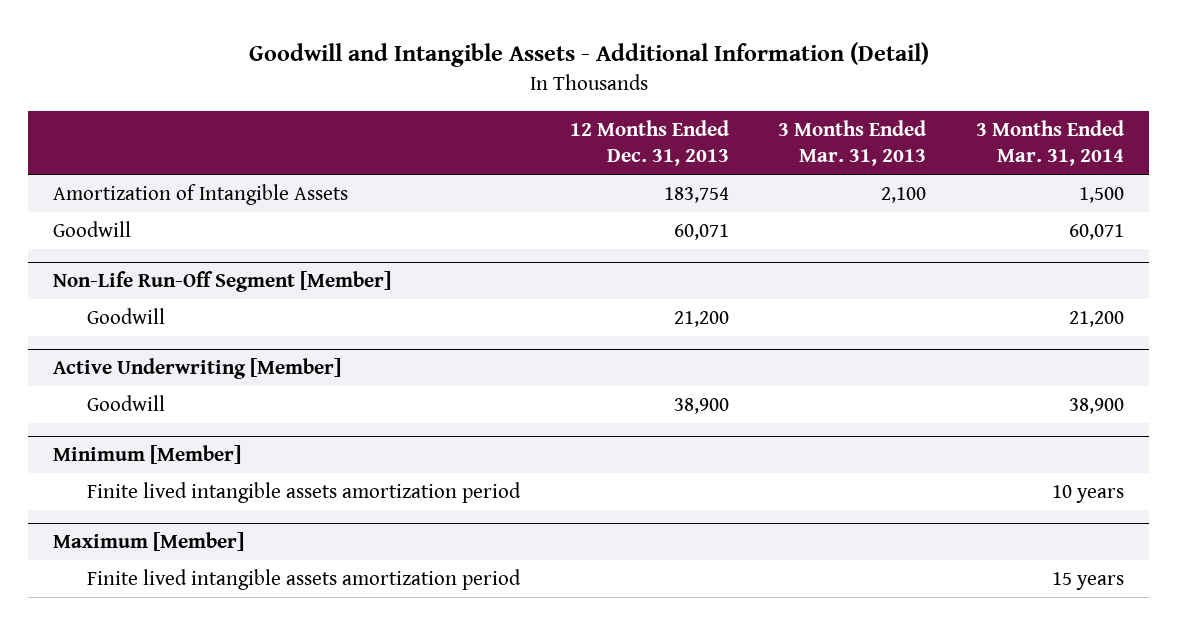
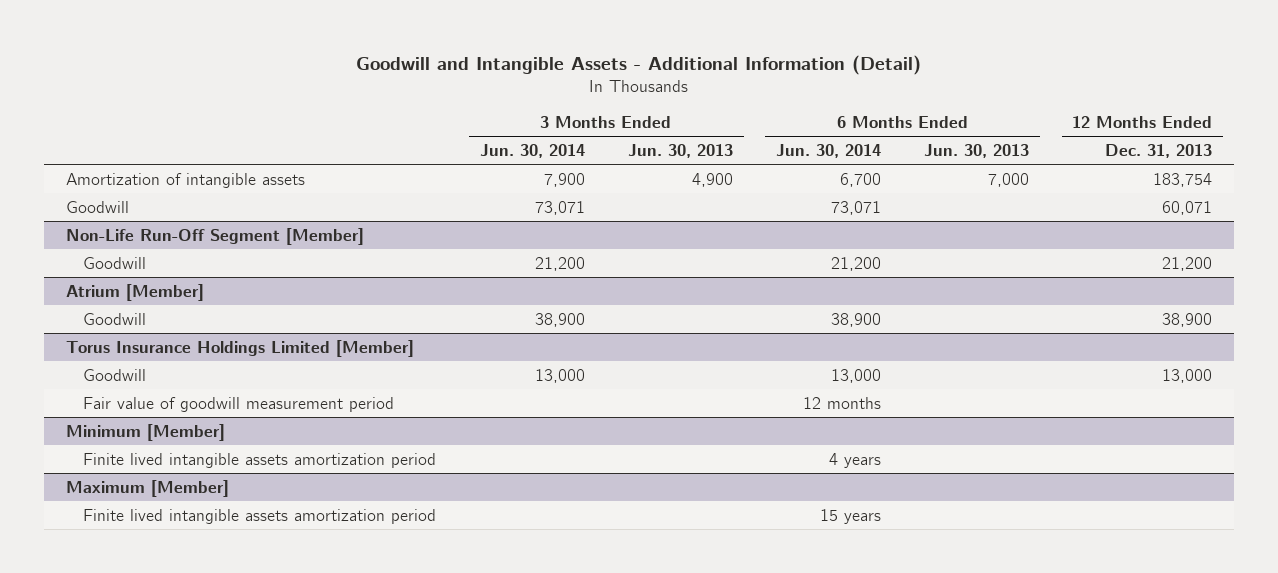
- | 12 Months Ended Dec. 31, 2013 | 3 Months Ended Mar. 31, 2013 | 3 Months Ended Mar. 31, 2014
+ | 3 Months Ended Jun. 30, 2014 | 3 Months Ended Jun. 30, 2013 | 6 Months Ended Jun. 30, 2014 | 6 Months Ended Jun. 30, 2013 | 12 Months Ended Dec. 31, 2013
- Amortization of Intangible Assets | 183,754 | 2,100 | 1,500
+ Amortization of intangible assets | 7,900 | 4,900 | 6,700 | 7,000 | 183,754
- Active Underwriting [Member]
+ Atrium [Member]
+ Torus Insurance Holdings Limited [Member]
+ Goodwill | 13,000 | | 13,000 | | 13,000
+ Fair value of goodwill measurement period | | | 12 months | |

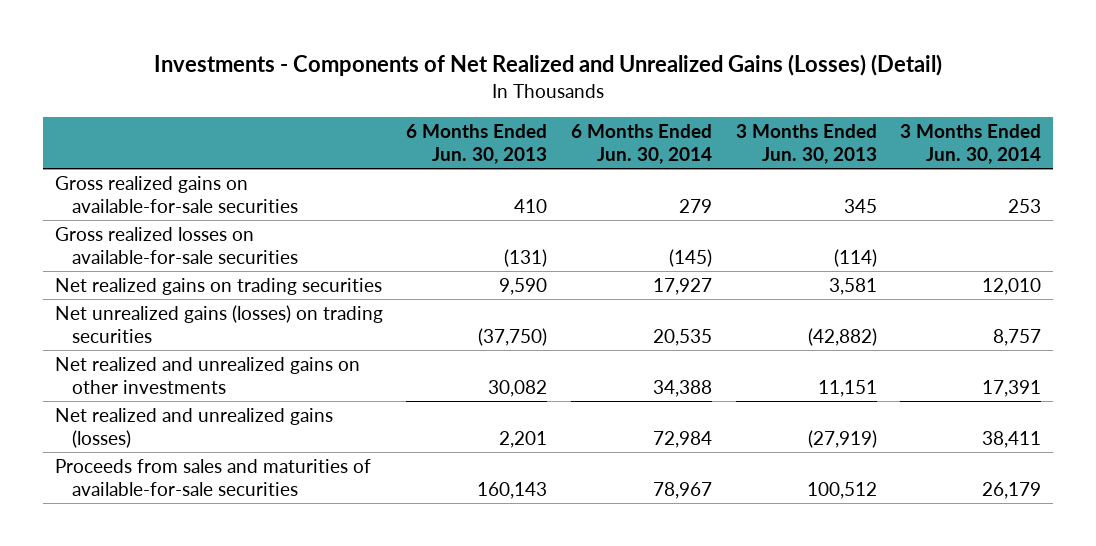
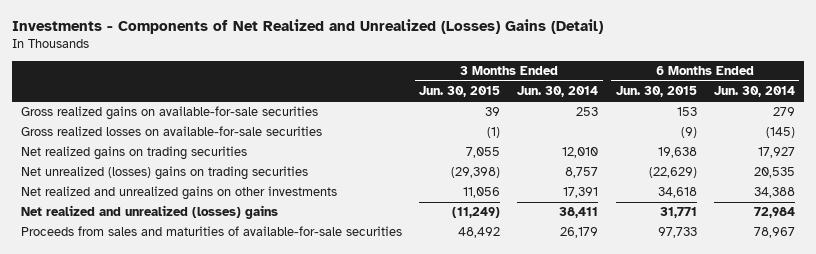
- Investments - Components of Net Realized and Unrealized Gains (Losses) (Detail)
+ Investments - Components of Net Realized and Unrealized (Losses) Gains (Detail)
- | 6 Months Ended Jun. 30, 2013 | 6 Months Ended Jun. 30, 2014 | 3 Months Ended Jun. 30, 2013 | 3 Months Ended Jun. 30, 2014
+ | 3 Months Ended Jun. 30, 2015 | 3 Months Ended Jun. 30, 2014 | 6 Months Ended Jun. 30, 2015 | 6 Months Ended Jun. 30, 2014
- Net unrealized gains (losses) on trading securities | (37,750) | 20,535 | (42,882) | 8,757
+ Net unrealized (losses) gains on trading securities | (29,398) | 8,757 | (22,629) | 20,535
- Net realized and unrealized gains (losses) | 2,201 | 72,984 | (27,919) | 38,411
+ Net realized and unrealized (losses) gains | (11,249) | 38,411 | 31,771 | 72,984

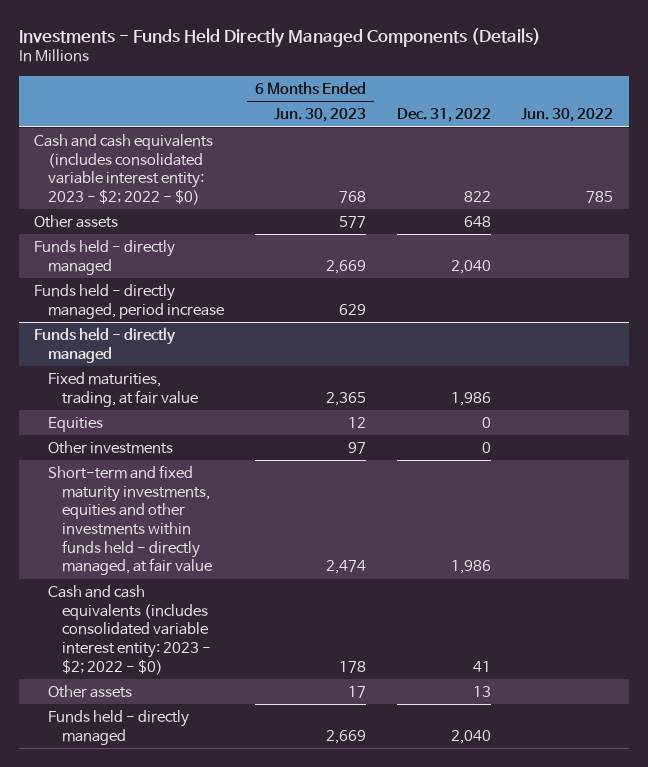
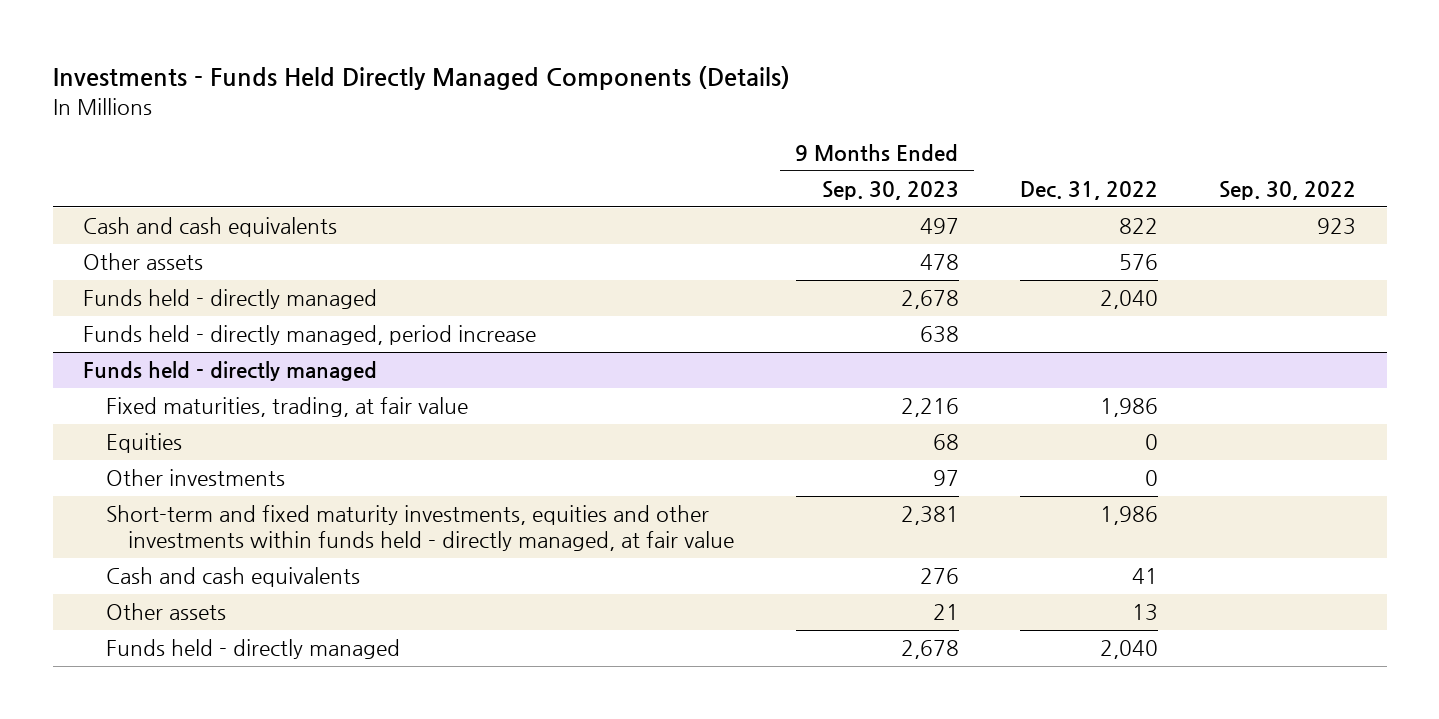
- | 6 Months Ended Jun. 30, 2023 | Dec. 31, 2022 | Jun. 30, 2022
+ | 9 Months Ended Sep. 30, 2023 | Dec. 31, 2022 | Sep. 30, 2022
- Cash and cash equivalents (includes consolidated variable interest entity: 2023 - $2; 2022 - $0) | 768 | 822 | 785
- Other assets | 577 | 648 |
+ Cash and cash equivalents | 497 | 822 | 923
+ Other assets | 478 | 576 |
@ Funds held - directly managed
- Cash and cash equivalents (includes consolidated variable interest entity: 2023 - $2; 2022 - $0) | 178 | 41 |
+ Cash and cash equivalents | 276 | 41 |

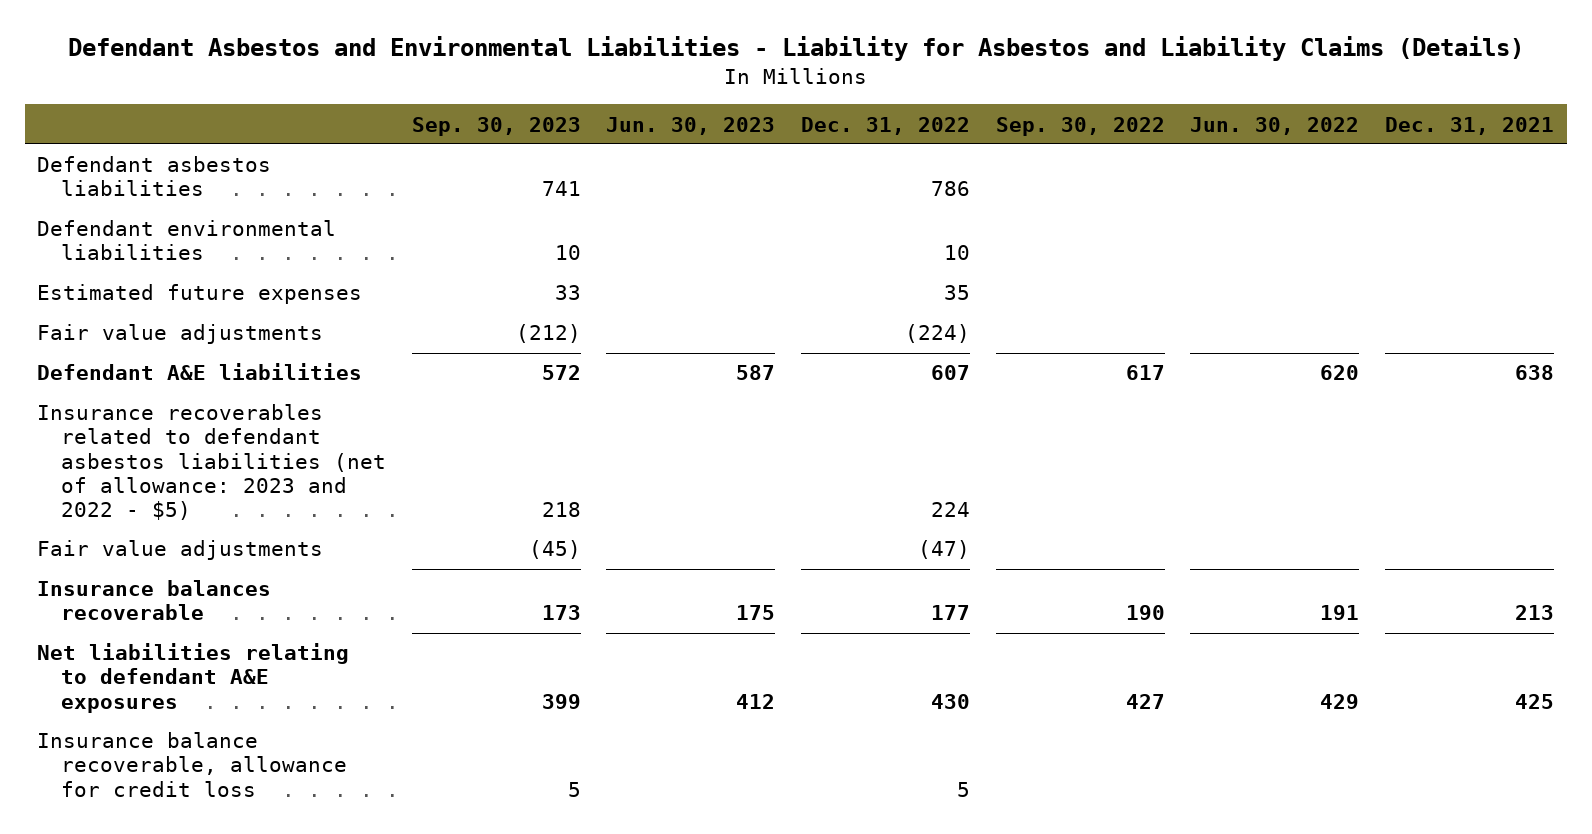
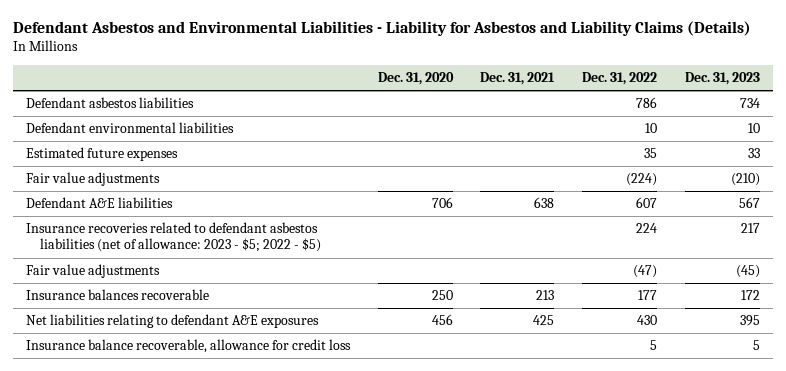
- | Sep. 30, 2023 | Jun. 30, 2023 | Dec. 31, 2022 | Sep. 30, 2022 | Jun. 30, 2022 | Dec. 31, 2021
+ | Dec. 31, 2020 | Dec. 31, 2021 | Dec. 31, 2022 | Dec. 31, 2023
- Insurance recoverables related to defendant asbestos liabilities (net of allowance: 2023 and 2022 - $5) | 218 | | 224 | | |
+ Insurance recoveries related to defendant asbestos liabilities (net of allowance: 2023 - $5; 2022 - $5) | | | 224 | 217

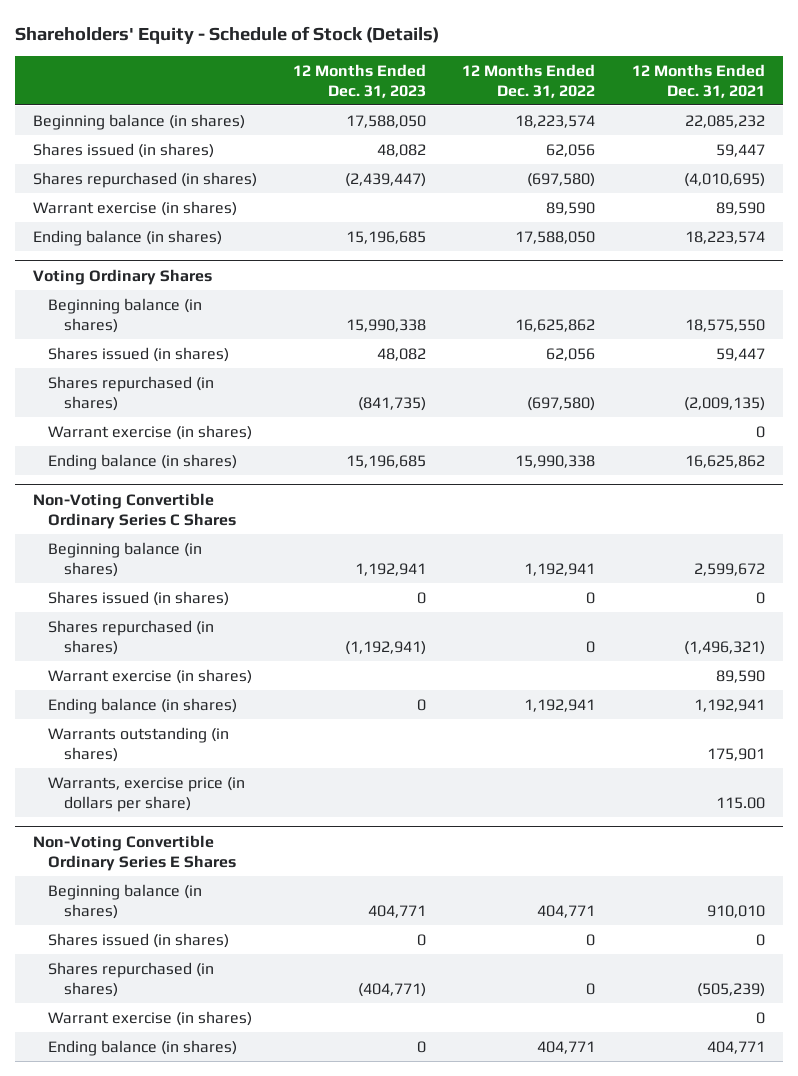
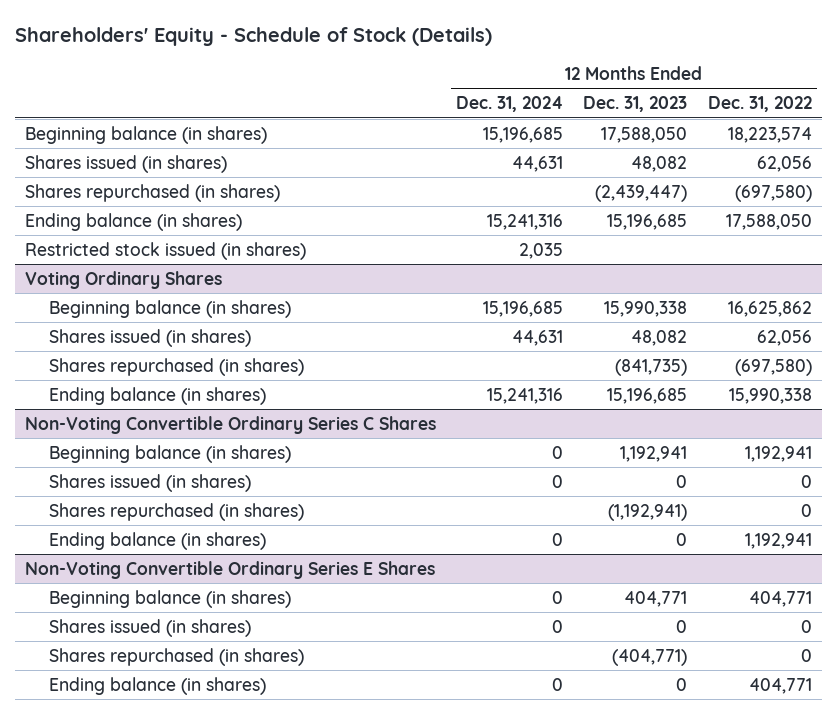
- | 12 Months Ended Dec. 31, 2023 | 12 Months Ended Dec. 31, 2022 | 12 Months Ended Dec. 31, 2021
+ | 12 Months Ended Dec. 31, 2024 | 12 Months Ended Dec. 31, 2023 | 12 Months Ended Dec. 31, 2022
- Warrant exercise (in shares) | | 89,590 | 89,590
+ Restricted stock issued (in shares) | 2,035 | |
@ Voting Ordinary Shares
- Warrant exercise (in shares) | | | 0
@ Non-Voting Convertible Ordinary Series C Shares
- Warrant exercise (in shares) | | | 89,590
- Warrants outstanding (in shares) | | | 175,901
- Warrants, exercise price (in dollars per share) | | | 115.00
@ Non-Voting Convertible Ordinary Series E Shares
- Warrant exercise (in shares) | | | 0

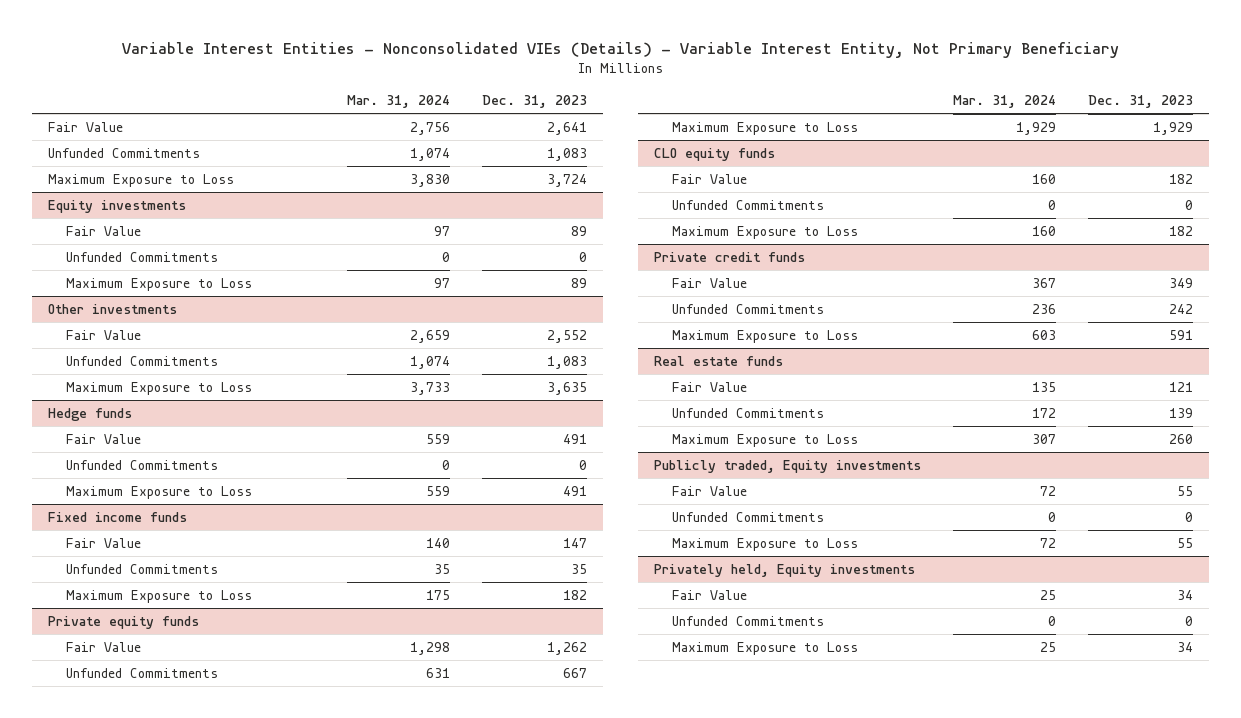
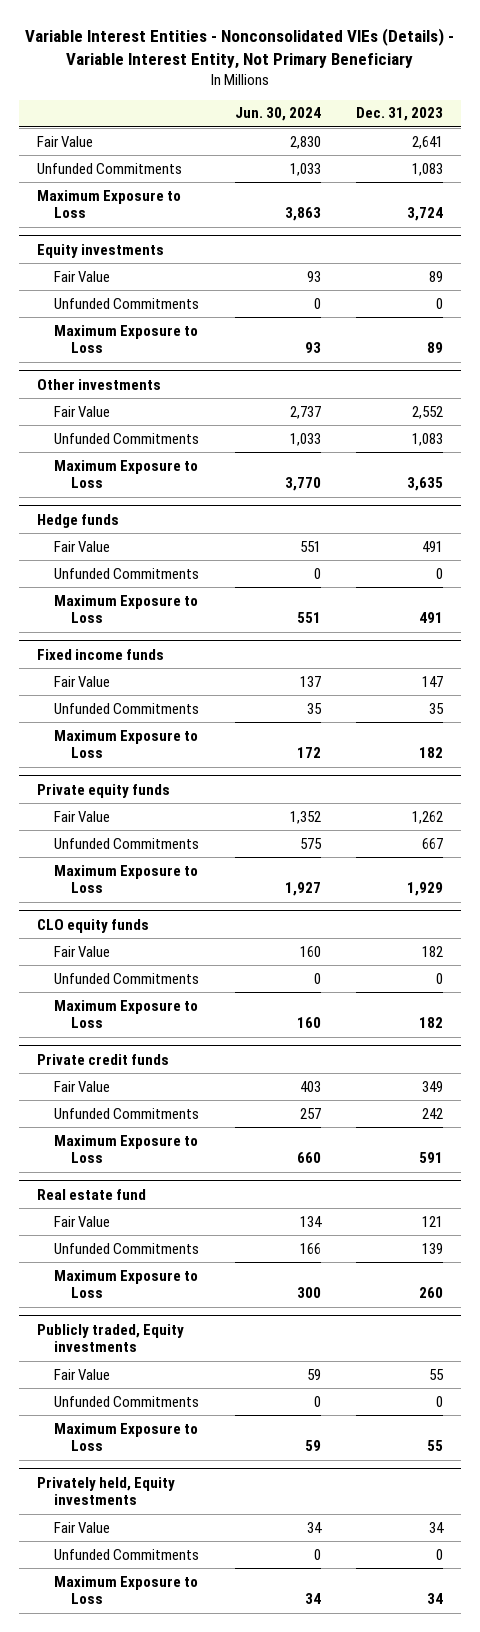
- | Mar. 31, 2024 | Dec. 31, 2023
+ | Jun. 30, 2024 | Dec. 31, 2023
- Real estate funds
+ Real estate fund

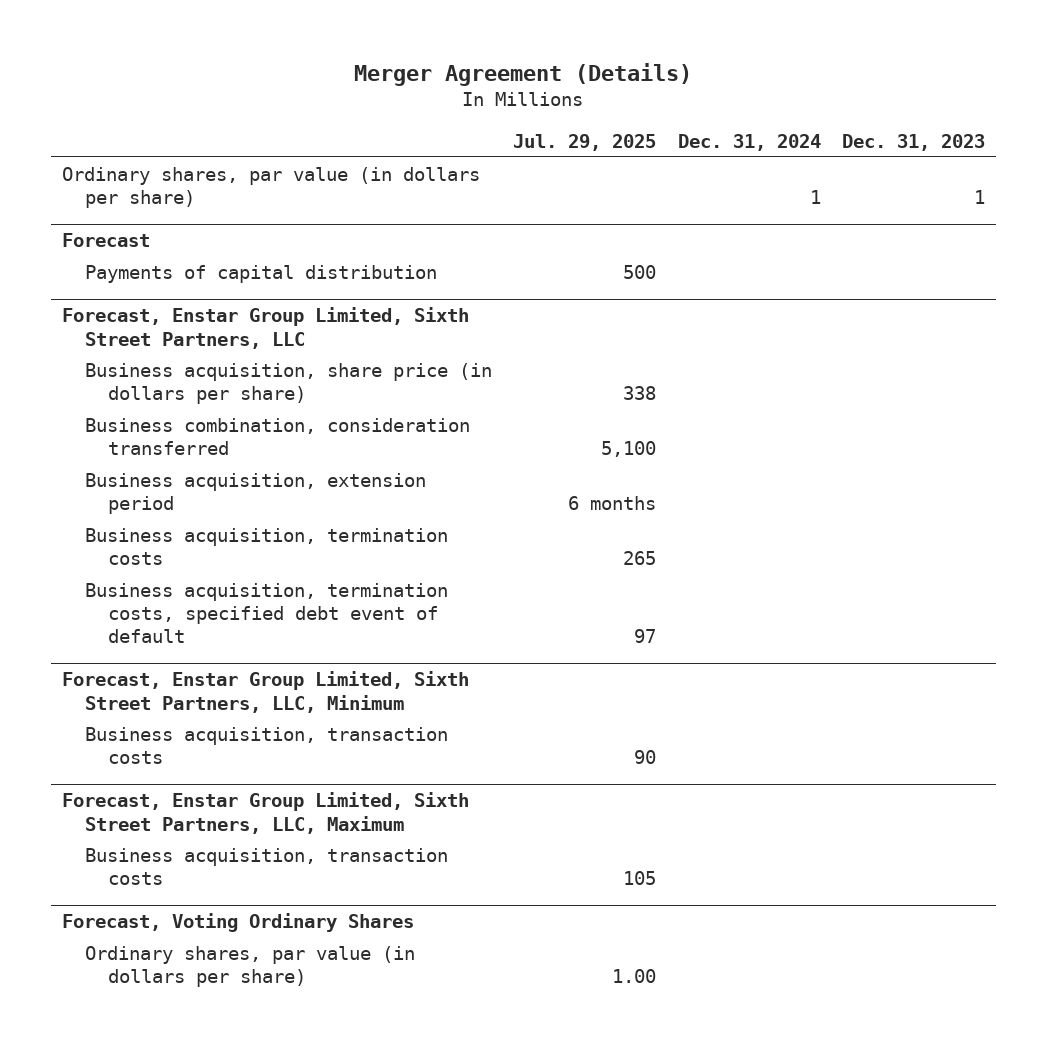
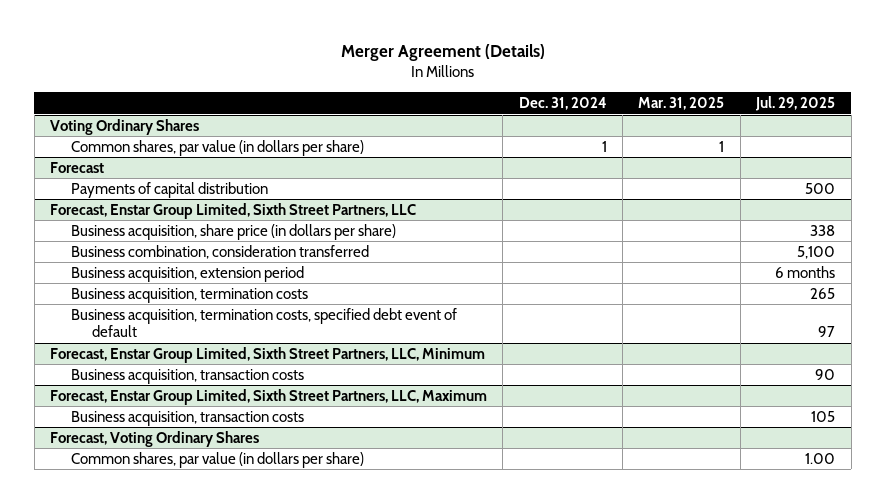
- | Jul. 29, 2025 | Dec. 31, 2024 | Dec. 31, 2023
+ | Dec. 31, 2024 | Mar. 31, 2025 | Jul. 29, 2025
- Ordinary shares, par value (in dollars per share) | | 1 | 1
+ Voting Ordinary Shares
+ Common shares, par value (in dollars per share) | 1 | 1 |
@ Forecast, Voting Ordinary Shares
- Ordinary shares, par value (in dollars per share) | 1.00 | |
+ Common shares, par value (in dollars per share) | | | 1.00

